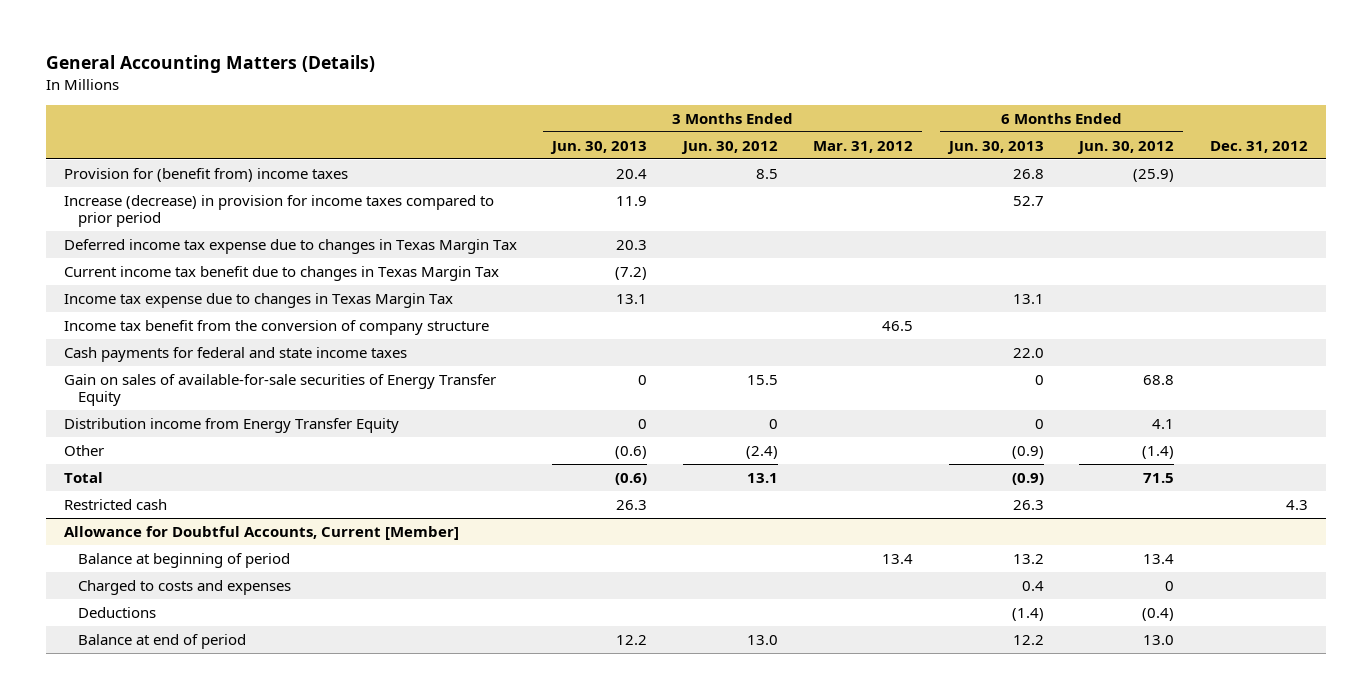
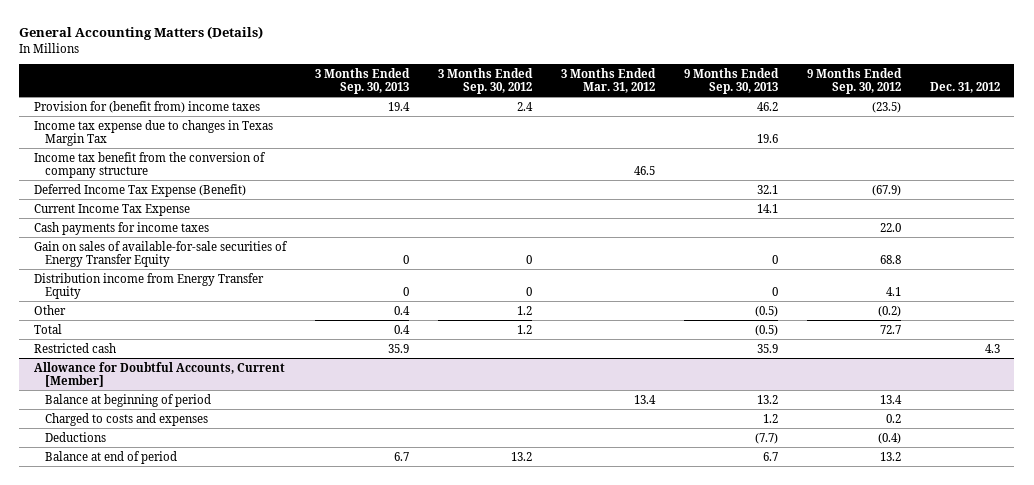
- | 3 Months Ended Jun. 30, 2013 | 3 Months Ended Jun. 30, 2012 | 3 Months Ended Mar. 31, 2012 | 6 Months Ended Jun. 30, 2013 | 6 Months Ended Jun. 30, 2012 | Dec. 31, 2012
+ | 3 Months Ended Sep. 30, 2013 | 3 Months Ended Sep. 30, 2012 | 3 Months Ended Mar. 31, 2012 | 9 Months Ended Sep. 30, 2013 | 9 Months Ended Sep. 30, 2012 | Dec. 31, 2012
- Increase (decrease) in provision for income taxes compared to prior period | 11.9 | | | 52.7 | |
- Deferred income tax expense due to changes in Texas Margin Tax | 20.3 | | | | |
- Current income tax benefit due to changes in Texas Margin Tax | (7.2) | | | | |
- Cash payments for federal and state income taxes | | | | 22.0 | |
+ Deferred Income Tax Expense (Benefit) | | | | 32.1 | (67.9) |
+ Current Income Tax Expense | | | | 14.1 | |
+ Cash payments for income taxes | | | | | 22.0 |

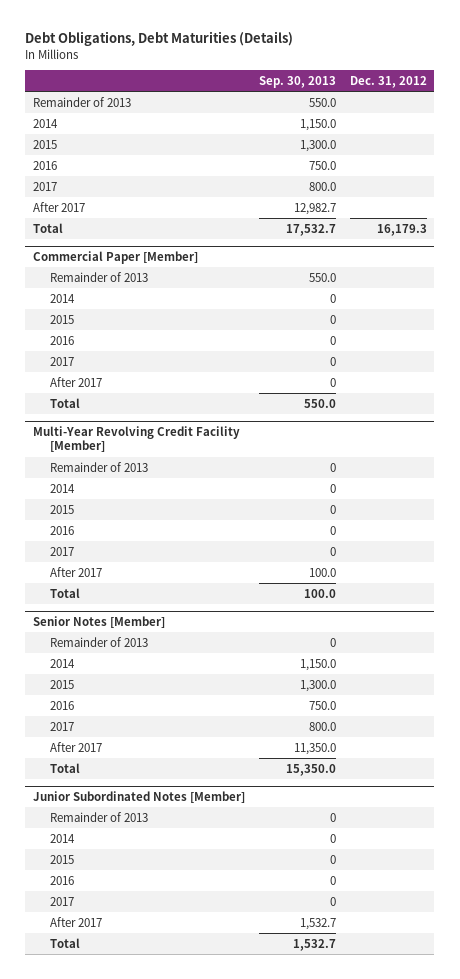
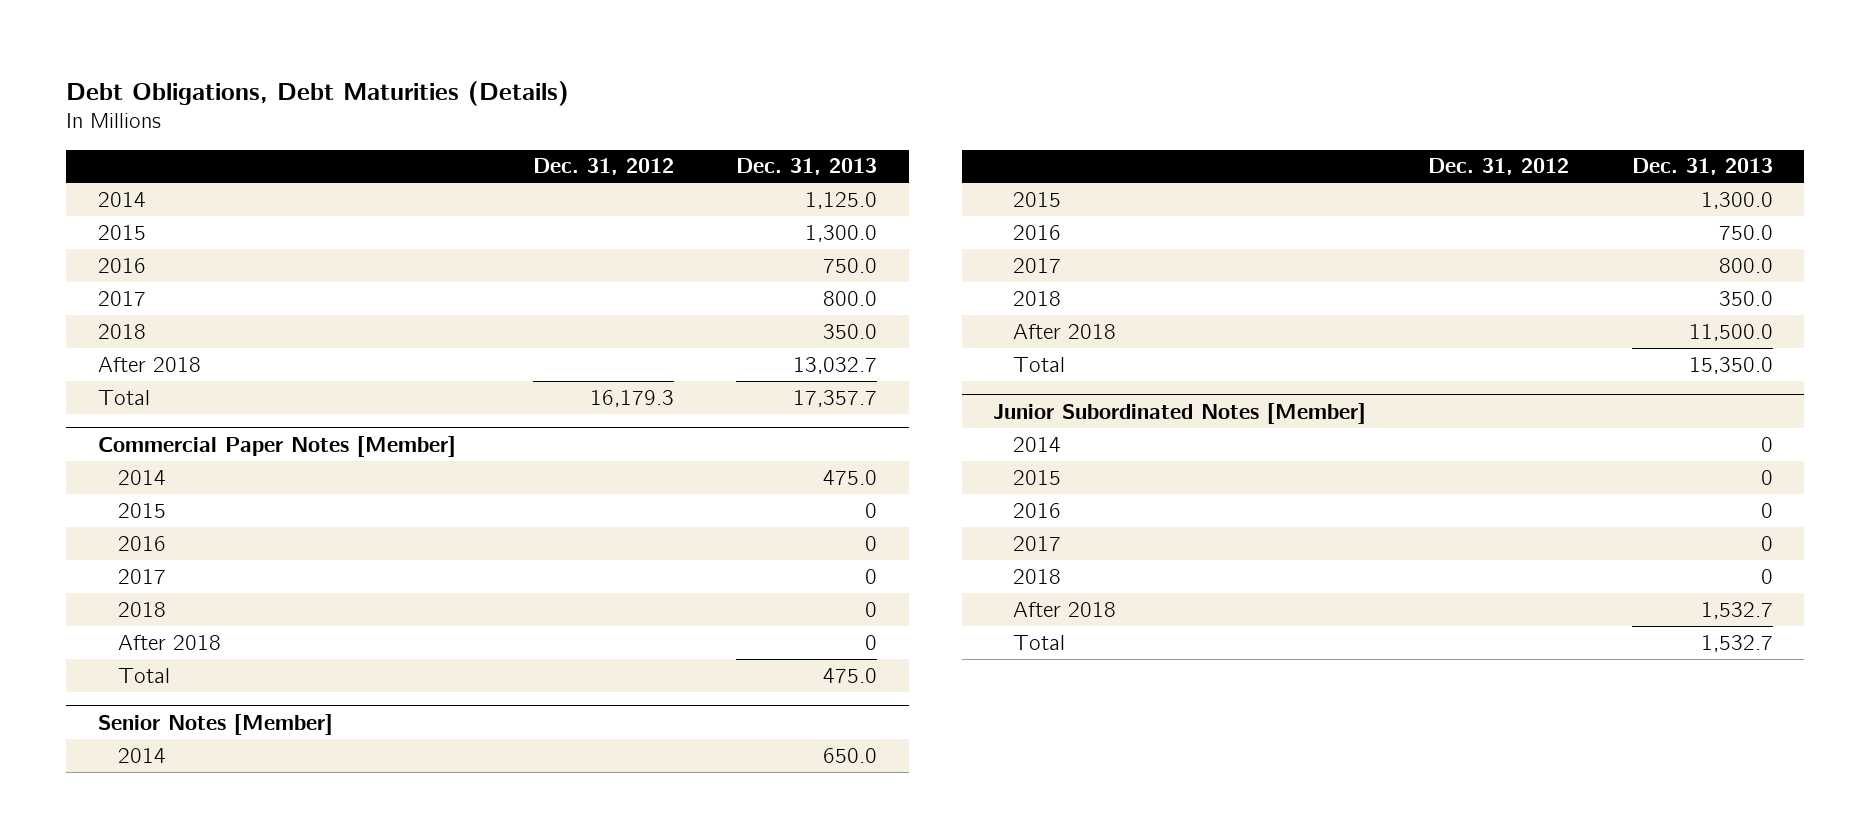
- | Sep. 30, 2013 | Dec. 31, 2012
+ | Dec. 31, 2012 | Dec. 31, 2013
- Remainder of 2013 | 550.0 |
- After 2017 | 12,982.7 |
+ 2018 | | 350.0
+ After 2018 | | 13,032.7
- Commercial Paper [Member]
- Remainder of 2013 | 550.0 |
+ Commercial Paper Notes [Member]
- After 2017 | 0 |
+ 2018 | | 0
+ After 2018 | | 0
- Multi-Year Revolving Credit Facility [Member]
- Remainder of 2013 | 0 |
- 2014 | 0 |
- 2015 | 0 |
- 2016 | 0 |
- 2017 | 0 |
- After 2017 | 100.0 |
- Total | 100.0 |
@ Senior Notes [Member]
- Remainder of 2013 | 0 |
- After 2017 | 11,350.0 |
+ 2018 | | 350.0
+ After 2018 | | 11,500.0
@ Junior Subordinated Notes [Member]
- Remainder of 2013 | 0 |
- After 2017 | 1,532.7 |
+ 2018 | | 0
+ After 2018 | | 1,532.7

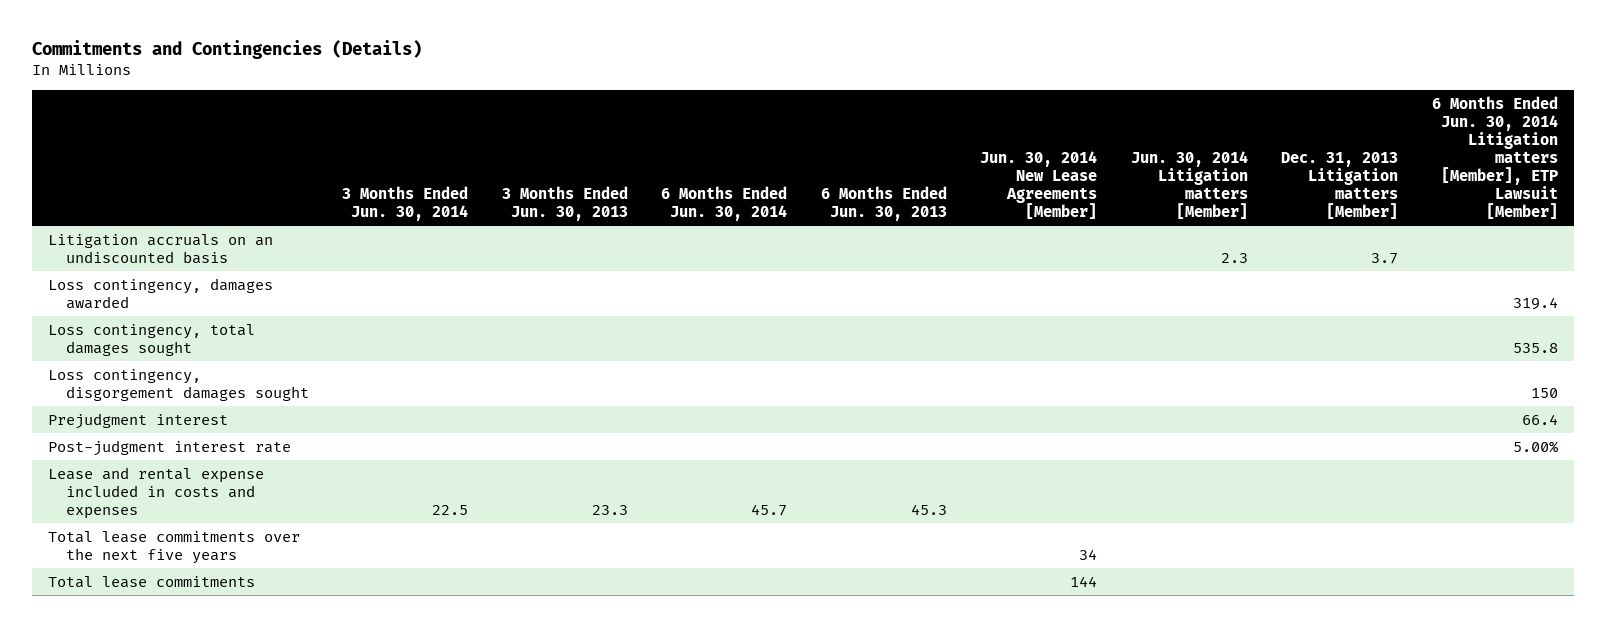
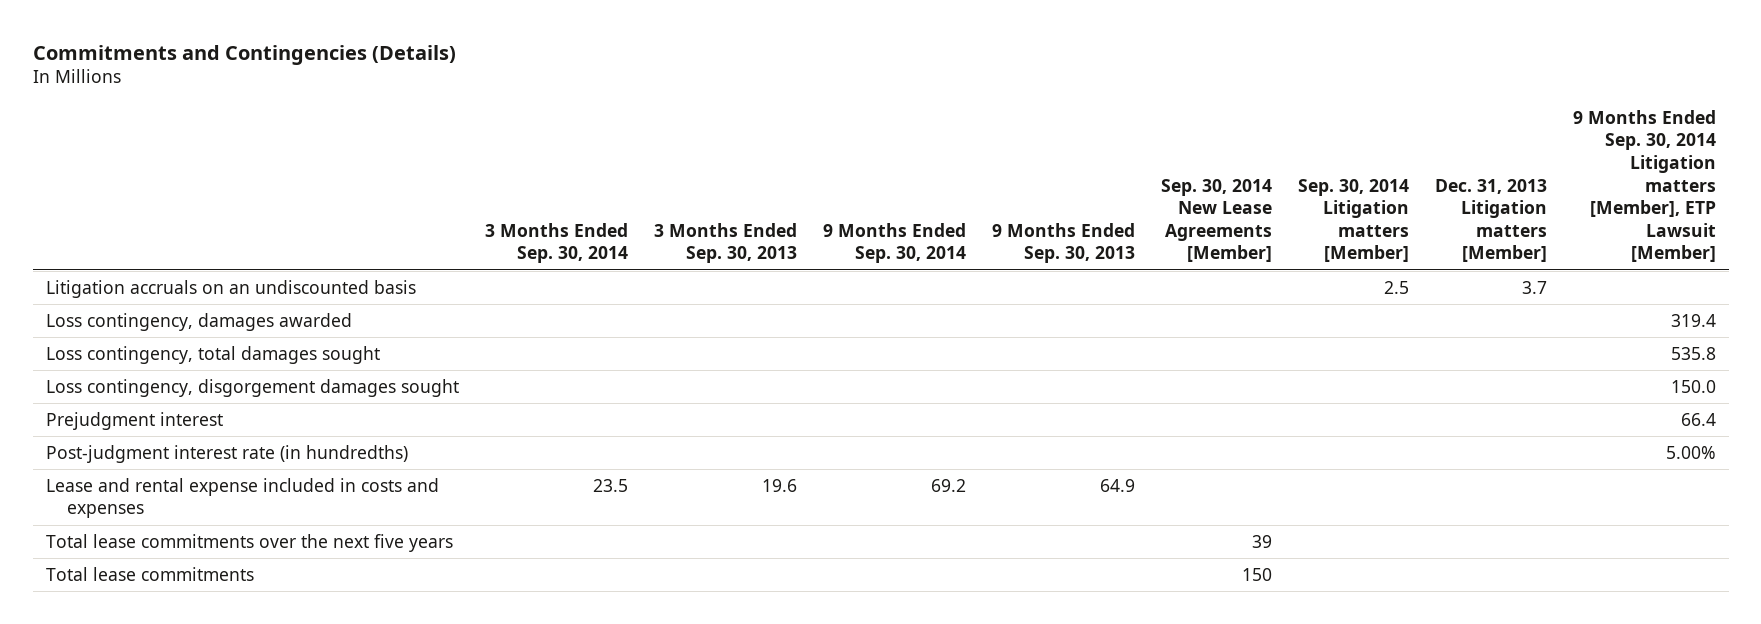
- | 3 Months Ended Jun. 30, 2014 | 3 Months Ended Jun. 30, 2013 | 6 Months Ended Jun. 30, 2014 | 6 Months Ended Jun. 30, 2013 | Jun. 30, 2014 New Lease Agreements [Member] | Jun. 30, 2014 Litigation matters [Member] | Dec. 31, 2013 Litigation matters [Member] | 6 Months Ended Jun. 30, 2014 Litigation matters [Member], ETP Lawsuit [Member]
+ | 3 Months Ended Sep. 30, 2014 | 3 Months Ended Sep. 30, 2013 | 9 Months Ended Sep. 30, 2014 | 9 Months Ended Sep. 30, 2013 | Sep. 30, 2014 New Lease Agreements [Member] | Sep. 30, 2014 Litigation matters [Member] | Dec. 31, 2013 Litigation matters [Member] | 9 Months Ended Sep. 30, 2014 Litigation matters [Member], ETP Lawsuit [Member]
- Post-judgment interest rate | | | | | | | | 5.00%
+ Post-judgment interest rate (in hundredths) | | | | | | | | 5.00%

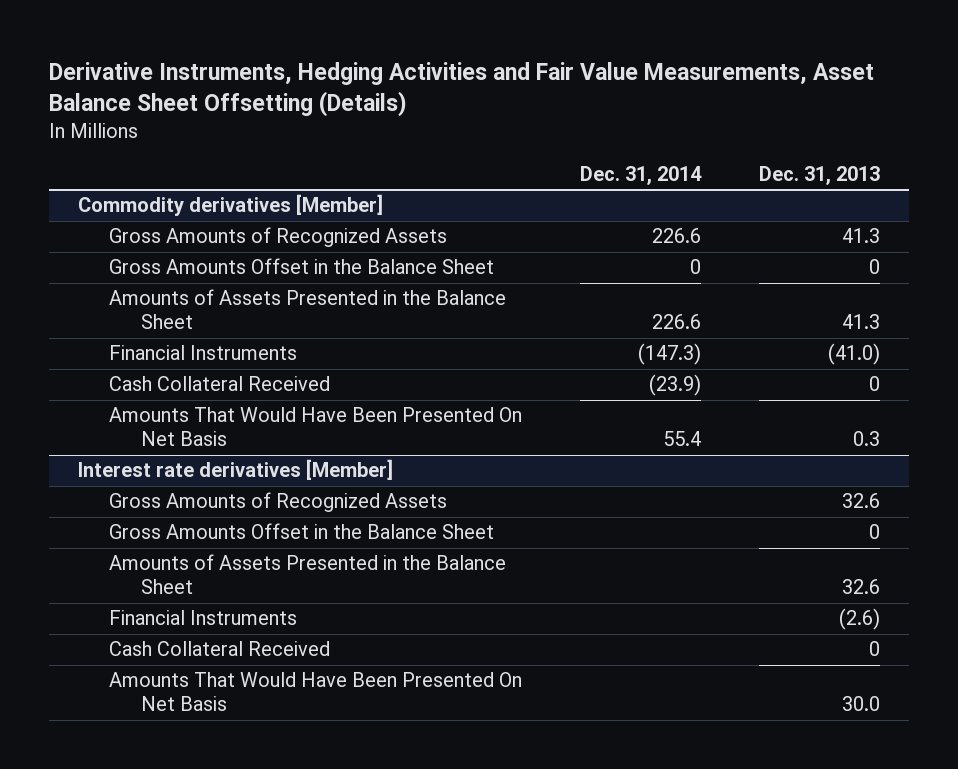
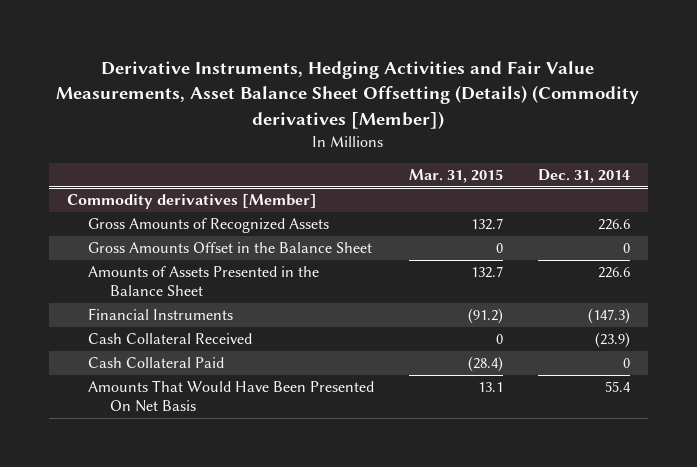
- Derivative Instruments, Hedging Activities and Fair Value Measurements, Asset Balance Sheet Offsetting (Details)
+ Derivative Instruments, Hedging Activities and Fair Value Measurements, Asset Balance Sheet Offsetting (Details) (Commodity derivatives [Member])
- | Dec. 31, 2014 | Dec. 31, 2013
+ | Mar. 31, 2015 | Dec. 31, 2014
@ Commodity derivatives [Member]
+ Cash Collateral Paid | (28.4) | 0
- Interest rate derivatives [Member]
- Gross Amounts of Recognized Assets | | 32.6
- Gross Amounts Offset in the Balance Sheet | | 0
- Amounts of Assets Presented in the Balance Sheet | | 32.6
- Financial Instruments | | (2.6)
- Cash Collateral Received | | 0
- Amounts That Would Have Been Presented On Net Basis | | 30.0

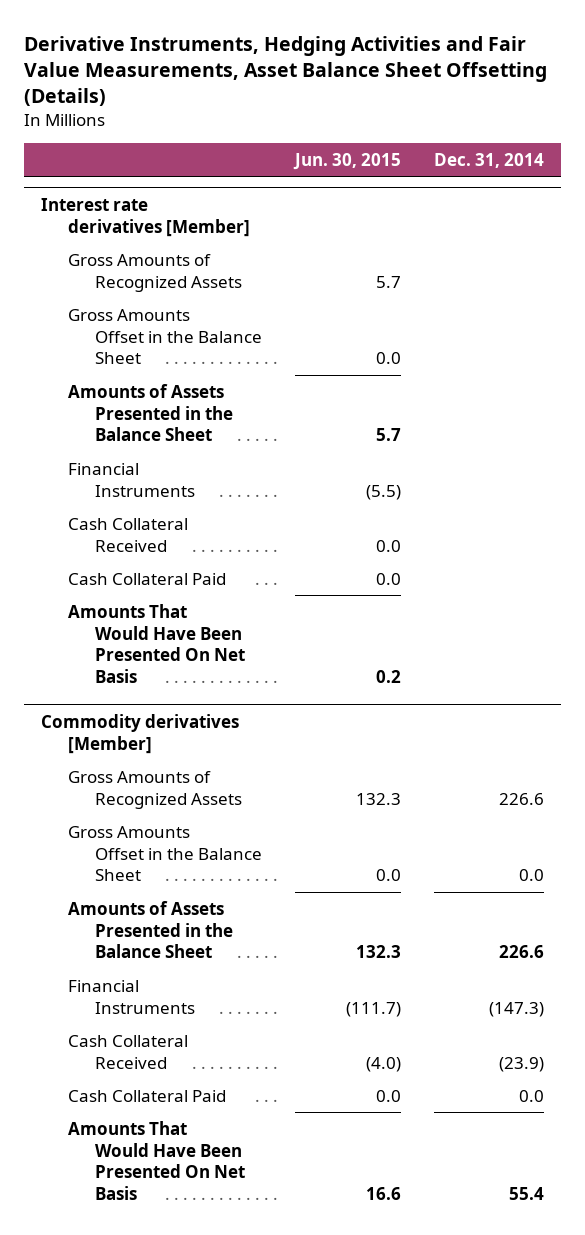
- Derivative Instruments, Hedging Activities and Fair Value Measurements, Asset Balance Sheet Offsetting (Details) (Commodity derivatives [Member])
+ Derivative Instruments, Hedging Activities and Fair Value Measurements, Asset Balance Sheet Offsetting (Details)
- | Mar. 31, 2015 | Dec. 31, 2014
+ | Jun. 30, 2015 | Dec. 31, 2014
+ Interest rate derivatives [Member]
+ Gross Amounts of Recognized Assets | 5.7 |
+ Gross Amounts Offset in the Balance Sheet | 0.0 |
+ Amounts of Assets Presented in the Balance Sheet | 5.7 |
+ Financial Instruments | (5.5) |
+ Cash Collateral Received | 0.0 |
+ Cash Collateral Paid | 0.0 |
+ Amounts That Would Have Been Presented On Net Basis | 0.2 |
@ Commodity derivatives [Member]
- Gross Amounts Offset in the Balance Sheet | 0 | 0
+ Gross Amounts Offset in the Balance Sheet | 0.0 | 0.0
- Cash Collateral Paid | (28.4) | 0
+ Cash Collateral Paid | 0.0 | 0.0

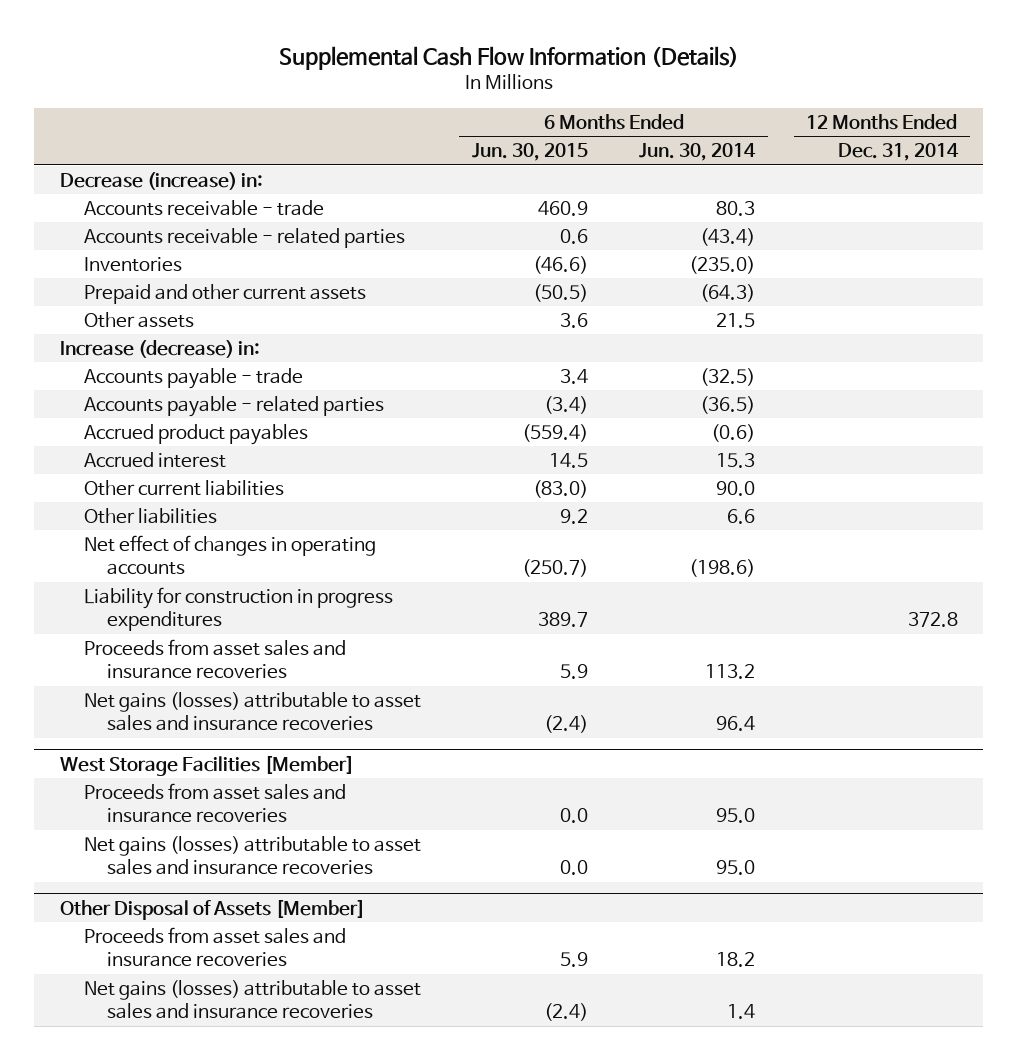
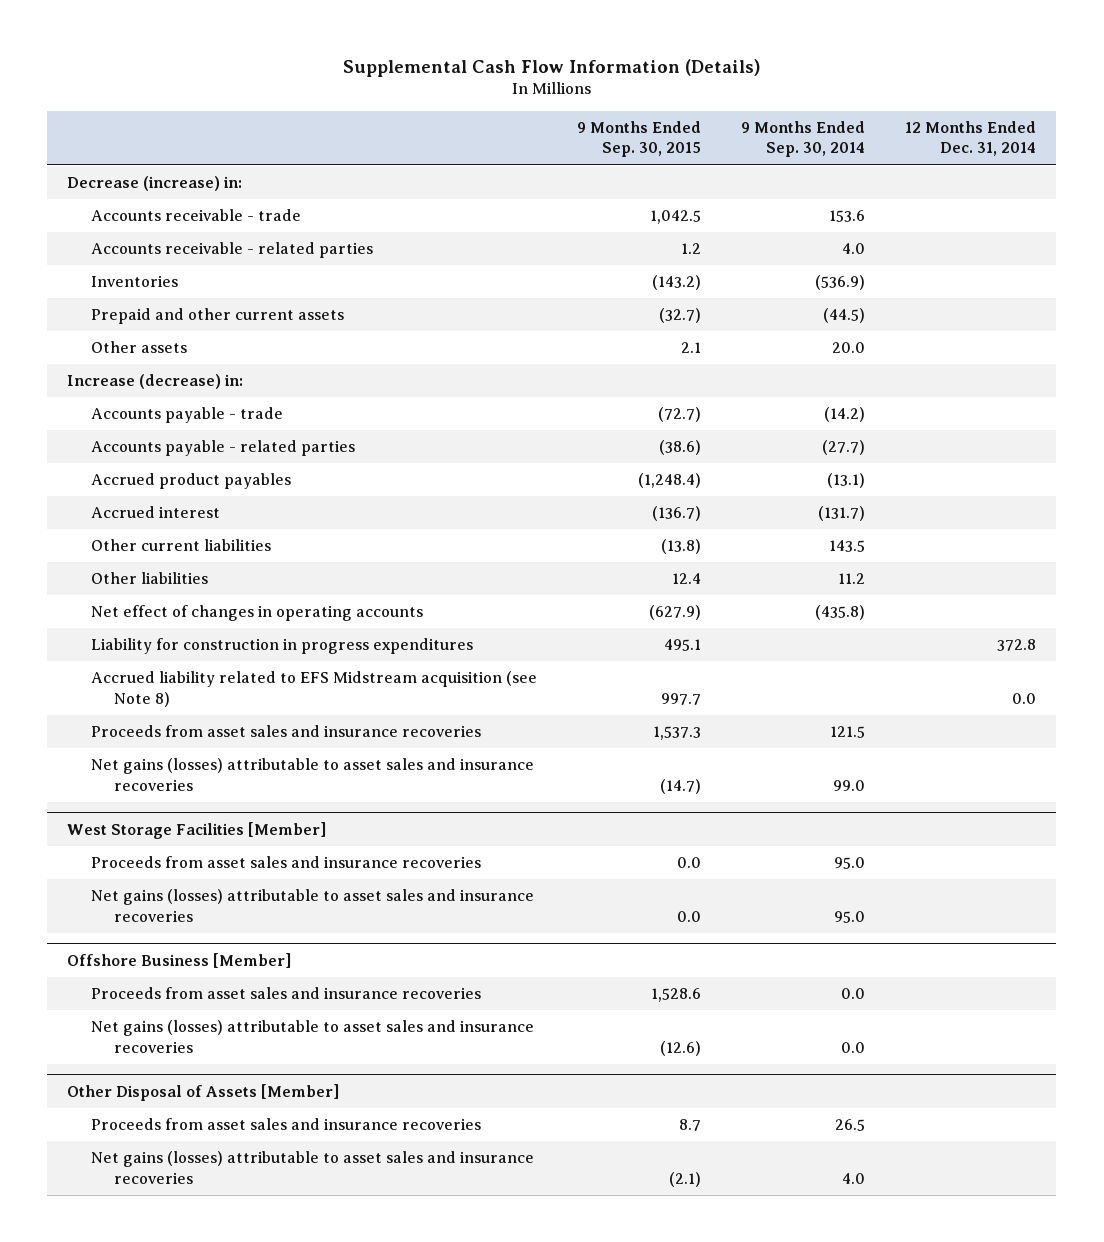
- | 6 Months Ended Jun. 30, 2015 | 6 Months Ended Jun. 30, 2014 | 12 Months Ended Dec. 31, 2014
+ | 9 Months Ended Sep. 30, 2015 | 9 Months Ended Sep. 30, 2014 | 12 Months Ended Dec. 31, 2014
+ Accrued liability related to EFS Midstream acquisition (see Note 8) | 997.7 | | 0.0
+ Offshore Business [Member]
+ Proceeds from asset sales and insurance recoveries | 1,528.6 | 0.0 |
+ Net gains (losses) attributable to asset sales and insurance recoveries | (12.6) | 0.0 |

